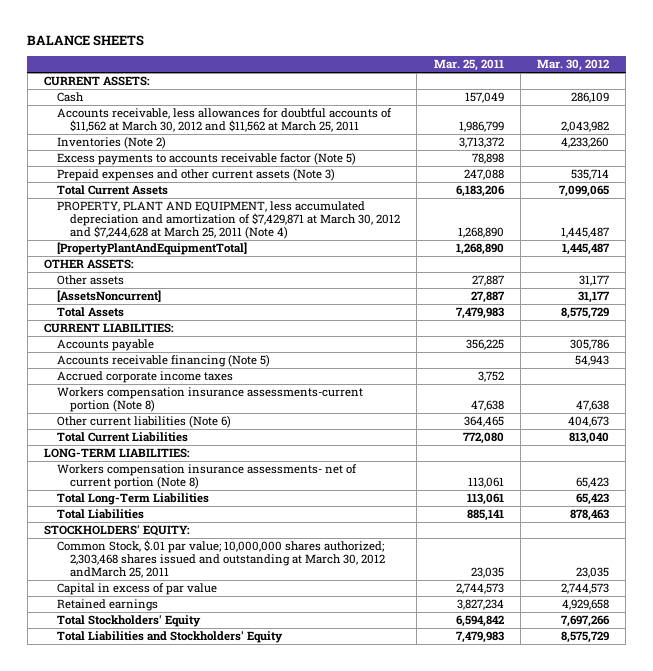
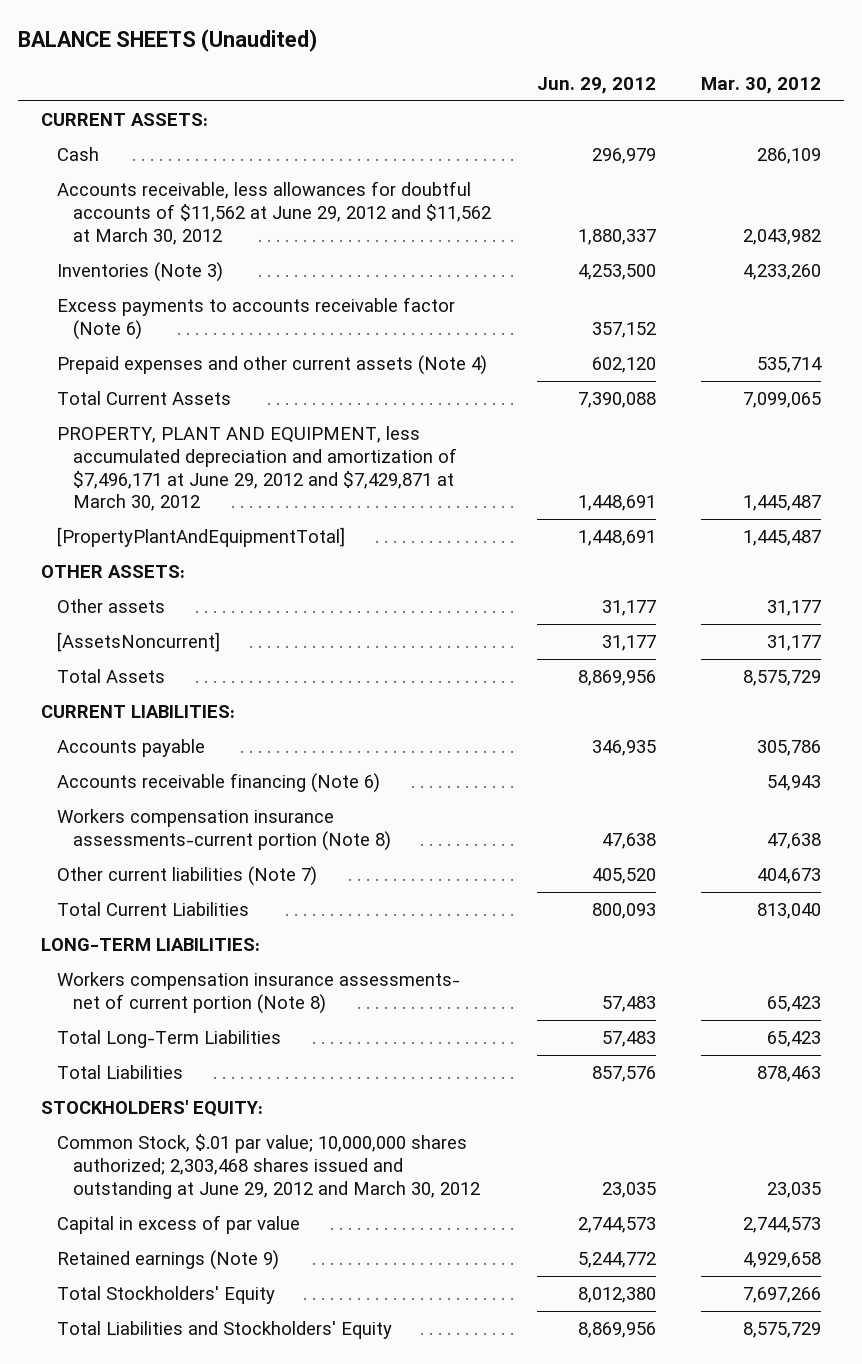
- BALANCE SHEETS
+ BALANCE SHEETS (Unaudited)
- | Mar. 25, 2011 | Mar. 30, 2012
+ | Jun. 29, 2012 | Mar. 30, 2012
- Accounts receivable, less allowances for doubtful accounts of $11,562 at March 30, 2012 and $11,562 at March 25, 2011 | 1,986,799 | 2,043,982
- Inventories (Note 2) | 3,713,372 | 4,233,260
- Excess payments to accounts receivable factor (Note 5) | 78,898 |
- Prepaid expenses and other current assets (Note 3) | 247,088 | 535,714
+ Accounts receivable, less allowances for doubtful accounts of $11,562 at June 29, 2012 and $11,562 at March 30, 2012 | 1,880,337 | 2,043,982
+ Inventories (Note 3) | 4,253,500 | 4,233,260
+ Excess payments to accounts receivable factor (Note 6) | 357,152 |
+ Prepaid expenses and other current assets (Note 4) | 602,120 | 535,714
- PROPERTY, PLANT AND EQUIPMENT, less accumulated depreciation and amortization of $7,429,871 at March 30, 2012 and $7,244,628 at March 25, 2011 (Note 4) | 1,268,890 | 1,445,487
+ PROPERTY, PLANT AND EQUIPMENT, less accumulated depreciation and amortization of $7,496,171 at June 29, 2012 and $7,429,871 at March 30, 2012 | 1,448,691 | 1,445,487
- Accounts receivable financing (Note 5) | | 54,943
- Accrued corporate income taxes | 3,752 |
+ Accounts receivable financing (Note 6) | | 54,943
- Other current liabilities (Note 6) | 364,465 | 404,673
+ Other current liabilities (Note 7) | 405,520 | 404,673
- Common Stock, $.01 par value; 10,000,000 shares authorized; 2,303,468 shares issued and outstanding at March 30, 2012 andMarch 25, 2011 | 23,035 | 23,035
+ Common Stock, $.01 par value; 10,000,000 shares authorized; 2,303,468 shares issued and outstanding at June 29, 2012 and March 30, 2012 | 23,035 | 23,035
- Retained earnings | 3,827,234 | 4,929,658
+ Retained earnings (Note 9) | 5,244,772 | 4,929,658

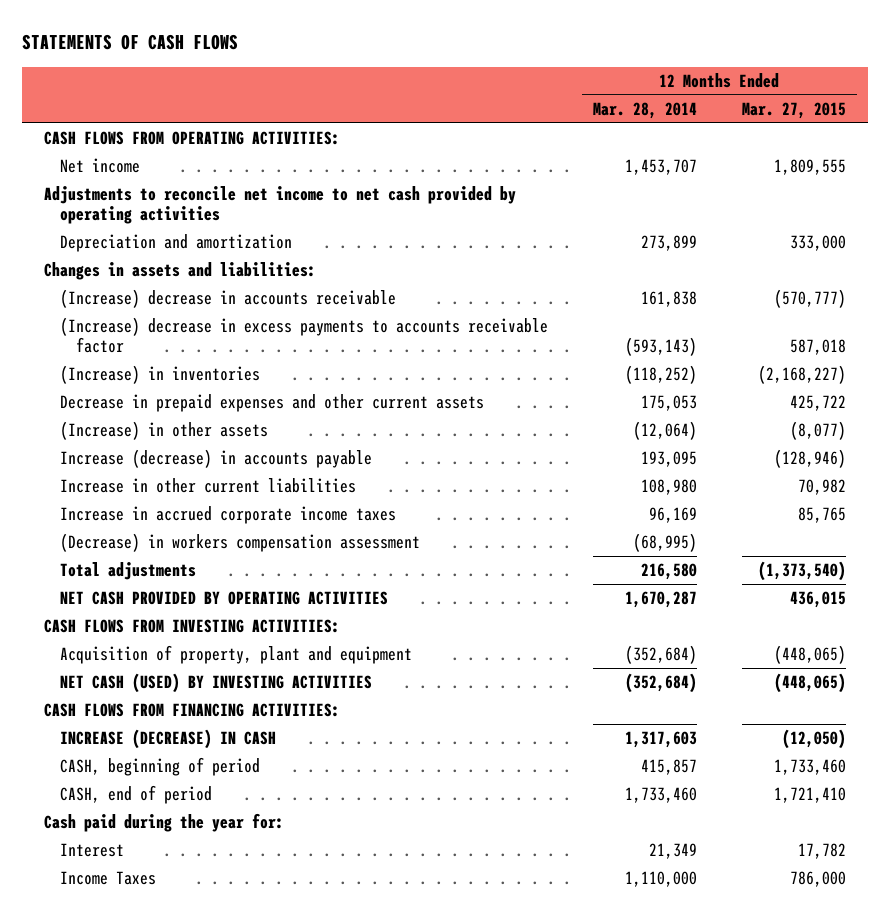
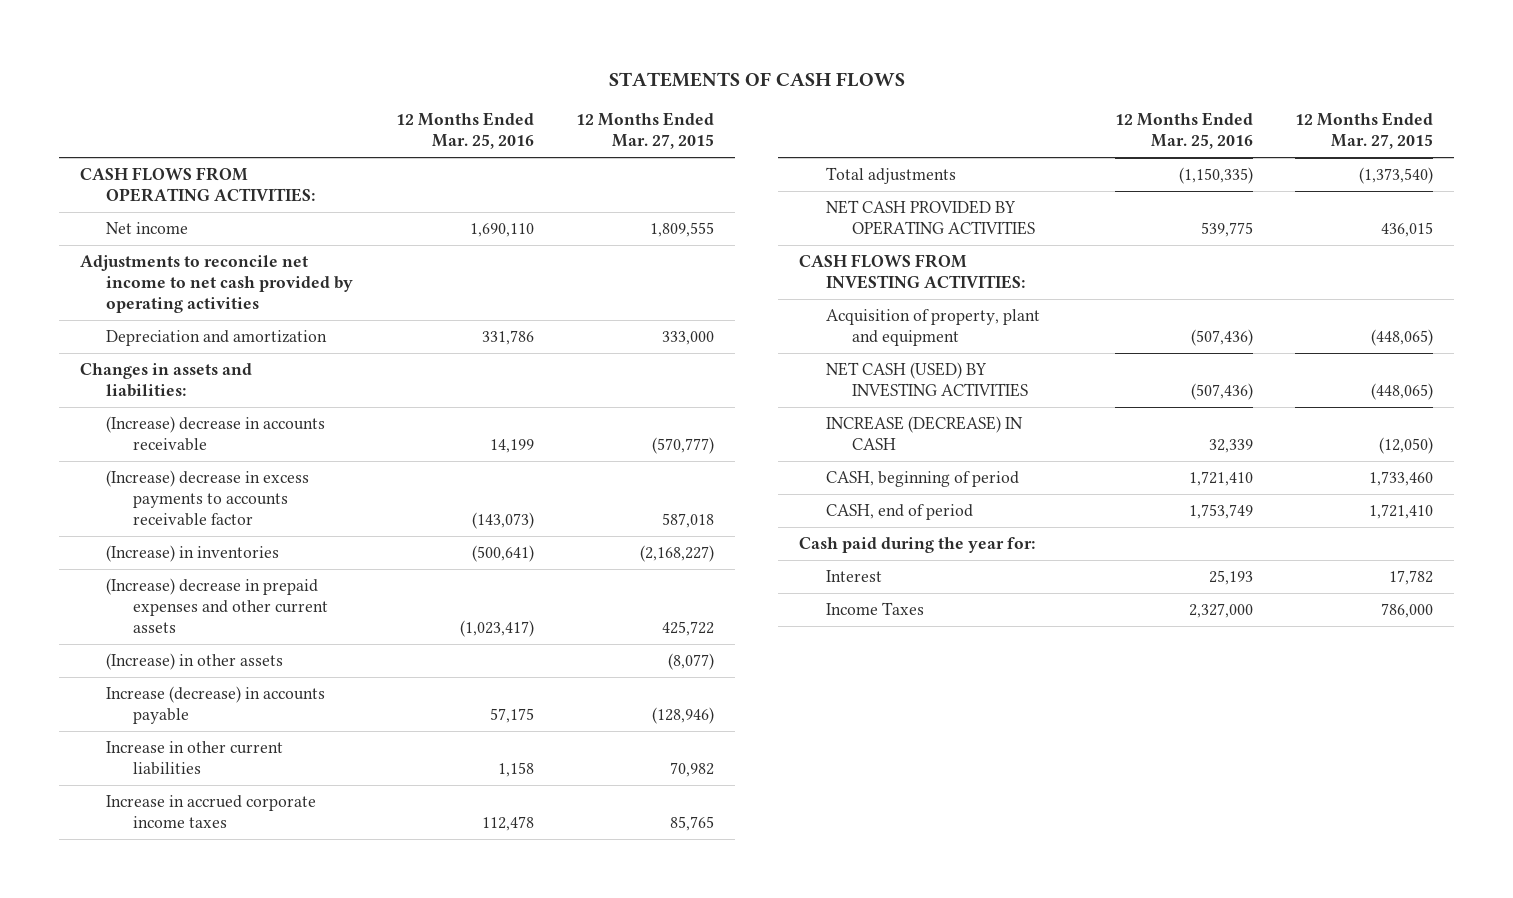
- | 12 Months Ended Mar. 28, 2014 | 12 Months Ended Mar. 27, 2015
+ | 12 Months Ended Mar. 25, 2016 | 12 Months Ended Mar. 27, 2015
- Decrease in prepaid expenses and other current assets | 175,053 | 425,722
+ (Increase) decrease in prepaid expenses and other current assets | (1,023,417) | 425,722
- (Decrease) in workers compensation assessment | (68,995) |
- CASH FLOWS FROM FINANCING ACTIVITIES:

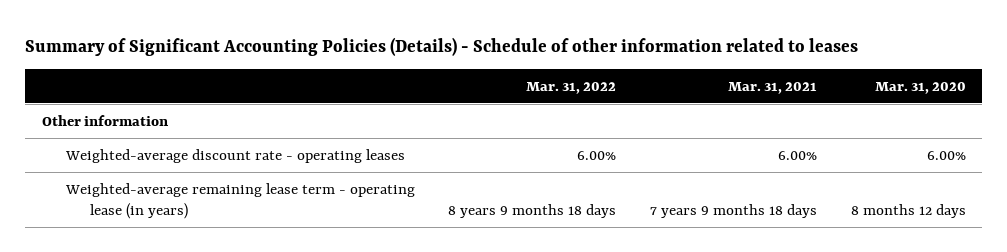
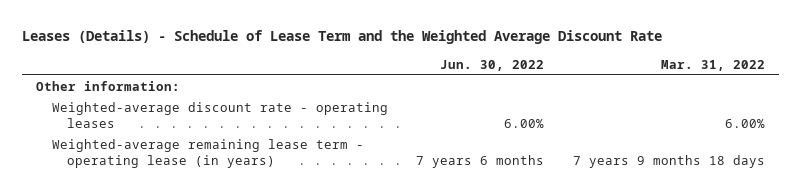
- Summary of Significant Accounting Policies (Details) - Schedule of other information related to leases
+ Leases (Details) - Schedule of Lease Term and the Weighted Average Discount Rate
- | Mar. 31, 2022 | Mar. 31, 2021 | Mar. 31, 2020
+ | Jun. 30, 2022 | Mar. 31, 2022
- Other information
+ Other information:
- Weighted-average remaining lease term - operating lease (in years) | 8 years 9 months 18 days | 7 years 9 months 18 days | 8 months 12 days
+ Weighted-average remaining lease term - operating lease (in years) | 7 years 6 months | 7 years 9 months 18 days

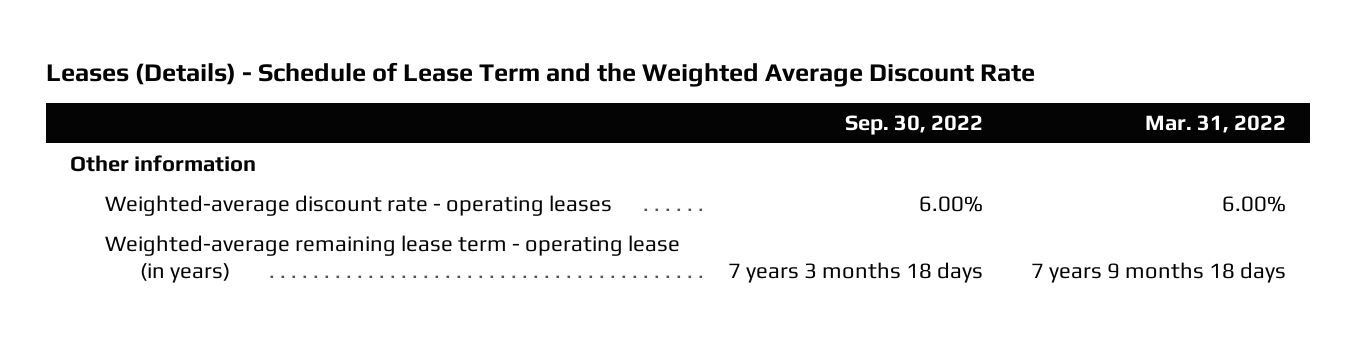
- | Jun. 30, 2022 | Mar. 31, 2022
+ | Sep. 30, 2022 | Mar. 31, 2022
- Other information:
+ Other information

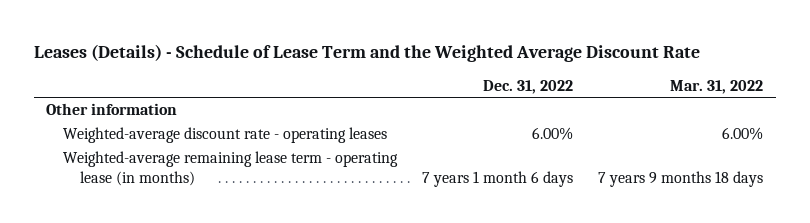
- | Sep. 30, 2022 | Mar. 31, 2022
+ | Dec. 31, 2022 | Mar. 31, 2022
- Weighted-average remaining lease term - operating lease (in years) | 7 years 3 months 18 days | 7 years 9 months 18 days
+ Weighted-average remaining lease term - operating lease (in months) | 7 years 1 month 6 days | 7 years 9 months 18 days

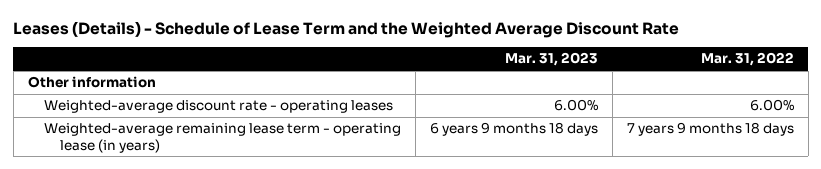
- | Dec. 31, 2022 | Mar. 31, 2022
+ | Mar. 31, 2023 | Mar. 31, 2022
- Weighted-average remaining lease term - operating lease (in months) | 7 years 1 month 6 days | 7 years 9 months 18 days
+ Weighted-average remaining lease term - operating lease (in years) | 6 years 9 months 18 days | 7 years 9 months 18 days

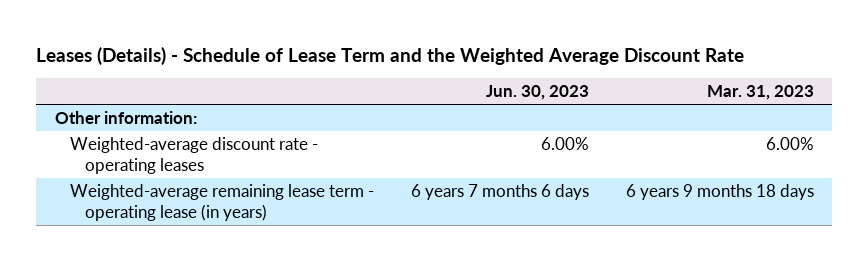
- | Mar. 31, 2023 | Mar. 31, 2022
+ | Jun. 30, 2023 | Mar. 31, 2023
- Other information
+ Other information:

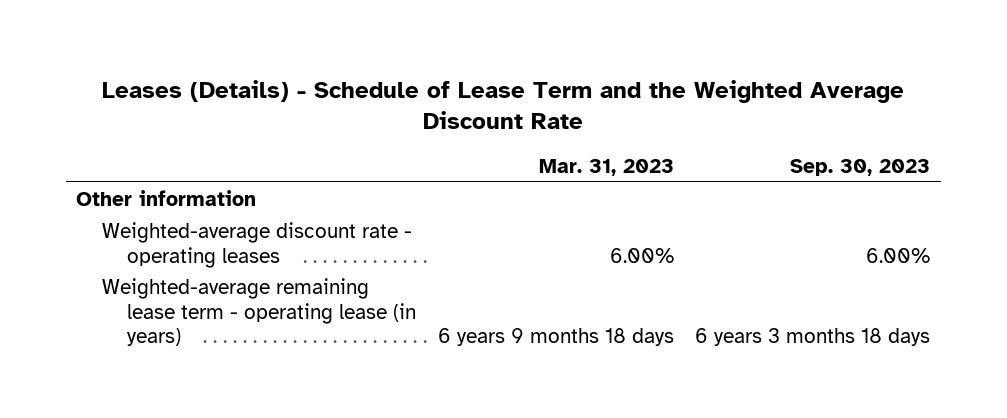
- | Jun. 30, 2023 | Mar. 31, 2023
+ | Mar. 31, 2023 | Sep. 30, 2023
- Other information:
+ Other information

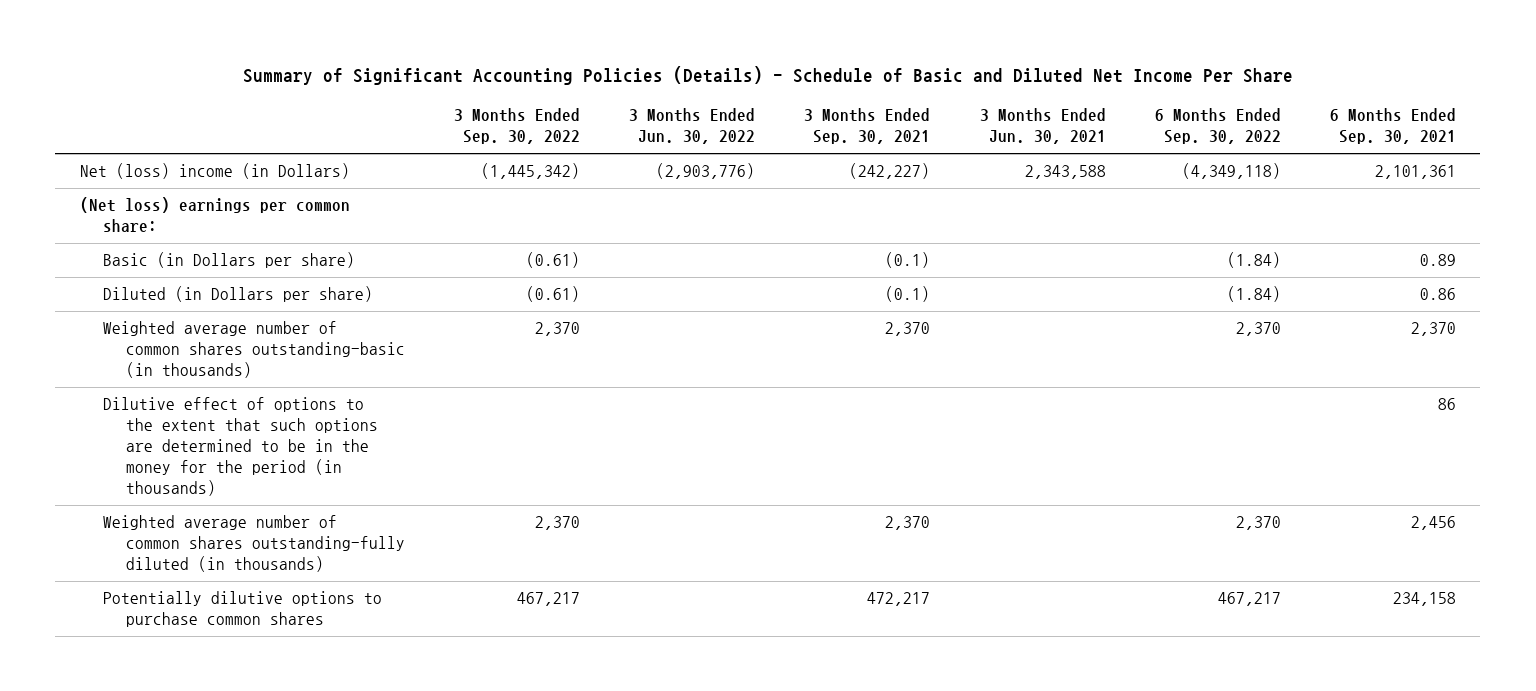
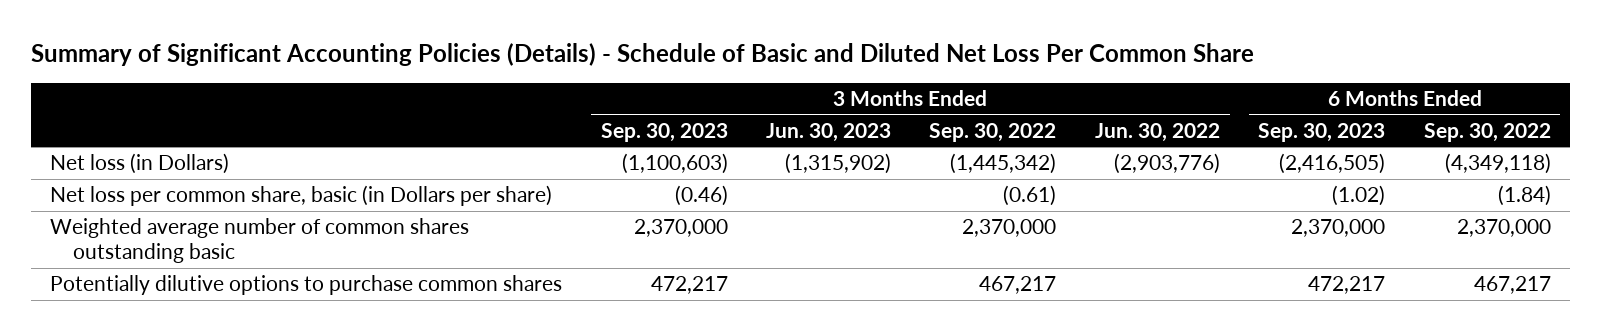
- Summary of Significant Accounting Policies (Details) - Schedule of Basic and Diluted Net Income Per Share
+ Summary of Significant Accounting Policies (Details) - Schedule of Basic and Diluted Net Loss Per Common Share
- | 3 Months Ended Sep. 30, 2022 | 3 Months Ended Jun. 30, 2022 | 3 Months Ended Sep. 30, 2021 | 3 Months Ended Jun. 30, 2021 | 6 Months Ended Sep. 30, 2022 | 6 Months Ended Sep. 30, 2021
+ | 3 Months Ended Sep. 30, 2023 | 3 Months Ended Jun. 30, 2023 | 3 Months Ended Sep. 30, 2022 | 3 Months Ended Jun. 30, 2022 | 6 Months Ended Sep. 30, 2023 | 6 Months Ended Sep. 30, 2022
- Net (loss) income (in Dollars) | (1,445,342) | (2,903,776) | (242,227) | 2,343,588 | (4,349,118) | 2,101,361
- (Net loss) earnings per common share:
- Basic (in Dollars per share) | (0.61) | | (0.1) | | (1.84) | 0.89
- Diluted (in Dollars per share) | (0.61) | | (0.1) | | (1.84) | 0.86
- Weighted average number of common shares outstanding-basic (in thousands) | 2,370 | | 2,370 | | 2,370 | 2,370
- Dilutive effect of options to the extent that such options are determined to be in the money for the period (in thousands) | | | | | | 86
- Weighted average number of common shares outstanding-fully diluted (in thousands) | 2,370 | | 2,370 | | 2,370 | 2,456
+ Net loss (in Dollars) | (1,100,603) | (1,315,902) | (1,445,342) | (2,903,776) | (2,416,505) | (4,349,118)
+ Net loss per common share, basic (in Dollars per share) | (0.46) | | (0.61) | | (1.02) | (1.84)
+ Weighted average number of common shares outstanding basic | 2,370,000 | | 2,370,000 | | 2,370,000 | 2,370,000

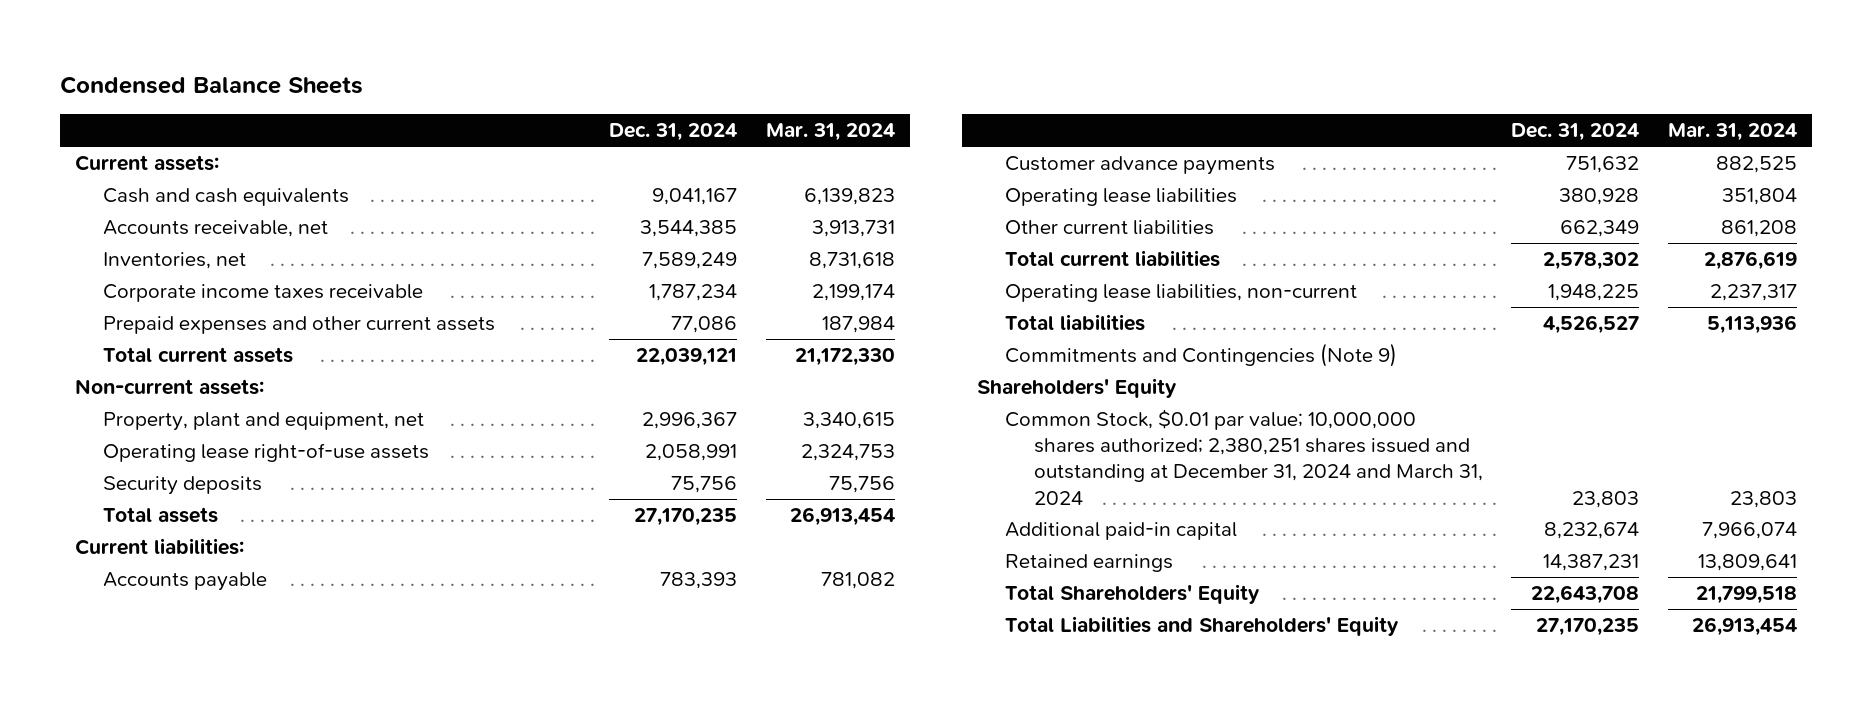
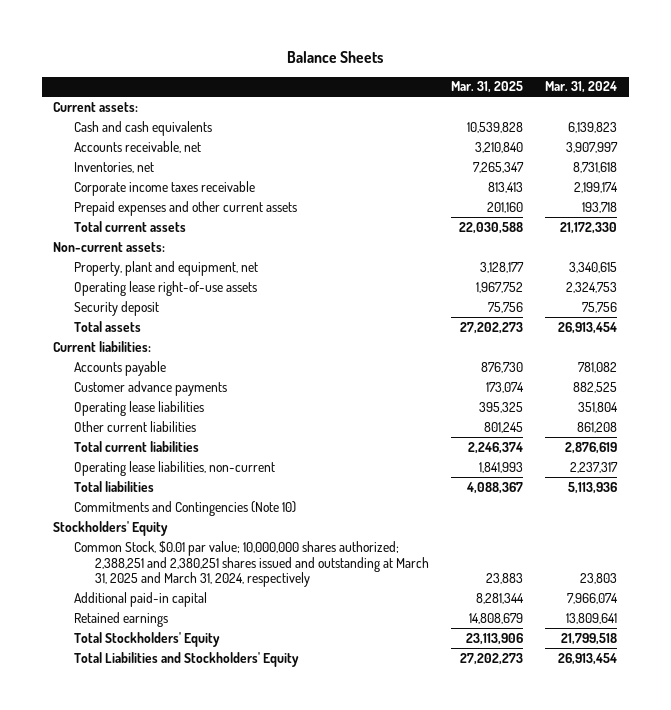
- Condensed Balance Sheets
+ Balance Sheets
- | Dec. 31, 2024 | Mar. 31, 2024
+ | Mar. 31, 2025 | Mar. 31, 2024
- Accounts receivable, net | 3,544,385 | 3,913,731
+ Accounts receivable, net | 3,210,840 | 3,907,997
- Prepaid expenses and other current assets | 77,086 | 187,984
+ Prepaid expenses and other current assets | 201,160 | 193,718
- Security deposits | 75,756 | 75,756
+ Security deposit | 75,756 | 75,756
- Commitments and Contingencies (Note 9)
- Shareholders' Equity
- Common Stock, $0.01 par value; 10,000,000 shares authorized; 2,380,251 shares issued and outstanding at December 31, 2024 and March 31, 2024 | 23,803 | 23,803
+ Commitments and Contingencies (Note 10)
+ Stockholders' Equity
+ Common Stock, $0.01 par value; 10,000,000 shares authorized; 2,388,251 and 2,380,251 shares issued and outstanding at March 31, 2025 and March 31, 2024, respectively | 23,883 | 23,803
- Total Shareholders' Equity | 22,643,708 | 21,799,518
- Total Liabilities and Shareholders' Equity | 27,170,235 | 26,913,454
+ Total Stockholders' Equity | 23,113,906 | 21,799,518
+ Total Liabilities and Stockholders' Equity | 27,202,273 | 26,913,454

